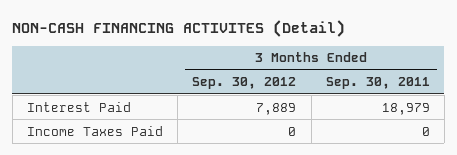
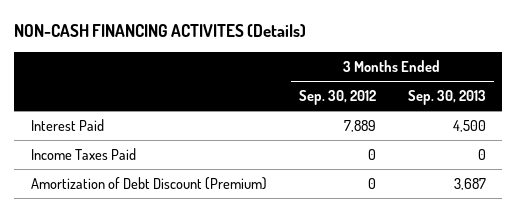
- NON-CASH FINANCING ACTIVITES (Detail)
+ NON-CASH FINANCING ACTIVITES (Details)
- | 3 Months Ended Sep. 30, 2012 | 3 Months Ended Sep. 30, 2011
+ | 3 Months Ended Sep. 30, 2012 | 3 Months Ended Sep. 30, 2013
+ Amortization of Debt Discount (Premium) | 0 | 3,687

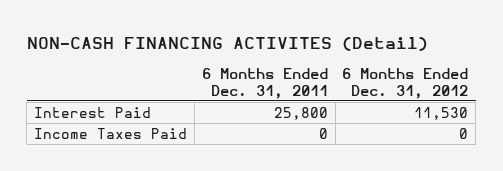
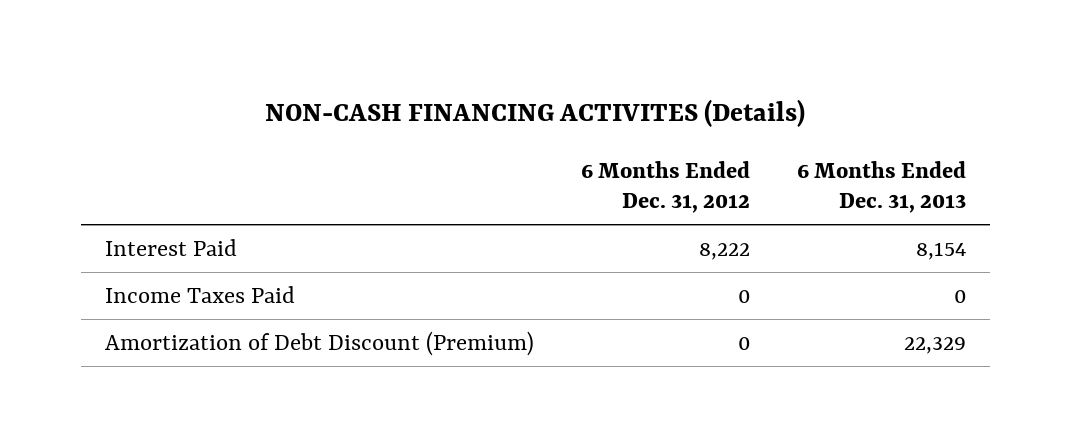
- NON-CASH FINANCING ACTIVITES (Detail)
+ NON-CASH FINANCING ACTIVITES (Details)
- | 6 Months Ended Dec. 31, 2011 | 6 Months Ended Dec. 31, 2012
+ | 6 Months Ended Dec. 31, 2012 | 6 Months Ended Dec. 31, 2013
- Interest Paid | 25,800 | 11,530
+ Interest Paid | 8,222 | 8,154
+ Amortization of Debt Discount (Premium) | 0 | 22,329

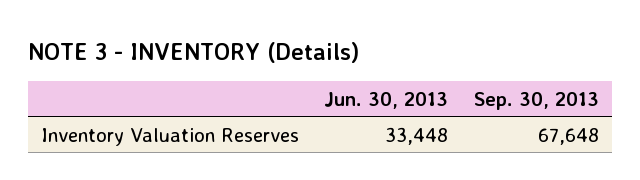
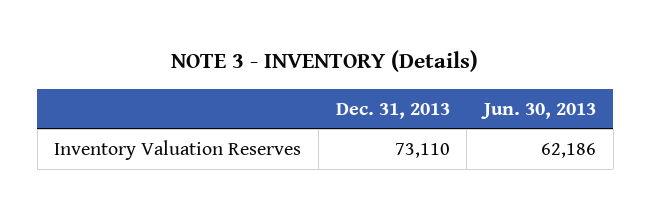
- | Jun. 30, 2013 | Sep. 30, 2013
+ | Dec. 31, 2013 | Jun. 30, 2013
- Inventory Valuation Reserves | 33,448 | 67,648
+ Inventory Valuation Reserves | 73,110 | 62,186

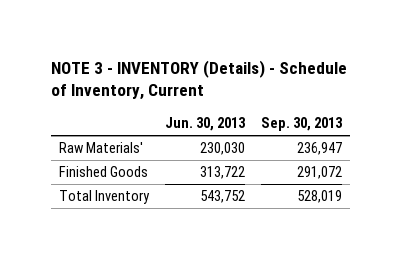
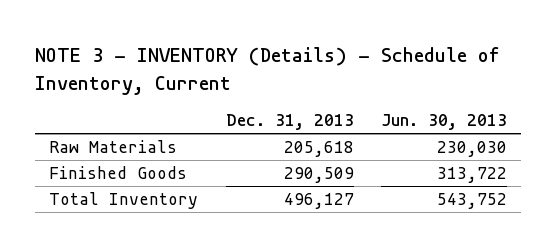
- | Jun. 30, 2013 | Sep. 30, 2013
+ | Dec. 31, 2013 | Jun. 30, 2013
- Raw Materials' | 230,030 | 236,947
+ Raw Materials | 205,618 | 230,030

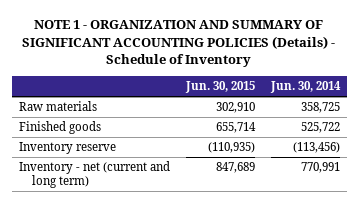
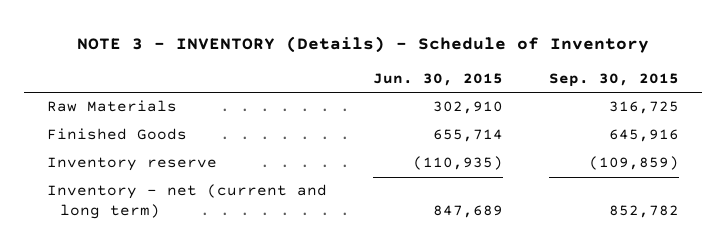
- NOTE 1 - ORGANIZATION AND SUMMARY OF SIGNIFICANT ACCOUNTING POLICIES (Details) - Schedule of Inventory
+ NOTE 3 - INVENTORY (Details) - Schedule of Inventory
- | Jun. 30, 2015 | Jun. 30, 2014
+ | Jun. 30, 2015 | Sep. 30, 2015
- Raw materials | 302,910 | 358,725
- Finished goods | 655,714 | 525,722
+ Raw Materials | 302,910 | 316,725
+ Finished Goods | 655,714 | 645,916

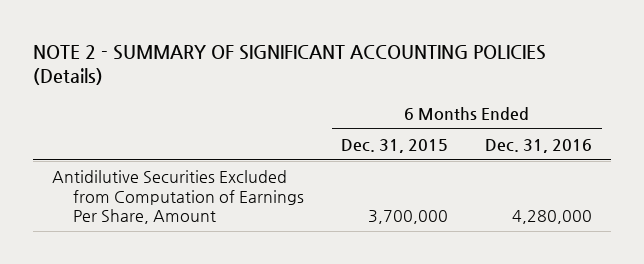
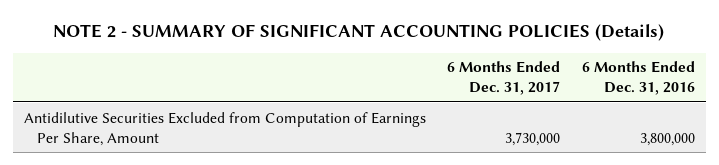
- | 6 Months Ended Dec. 31, 2015 | 6 Months Ended Dec. 31, 2016
+ | 6 Months Ended Dec. 31, 2017 | 6 Months Ended Dec. 31, 2016
- Antidilutive Securities Excluded from Computation of Earnings Per Share, Amount | 3,700,000 | 4,280,000
+ Antidilutive Securities Excluded from Computation of Earnings Per Share, Amount | 3,730,000 | 3,800,000

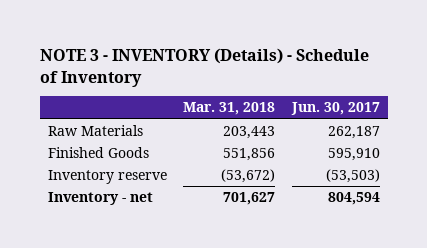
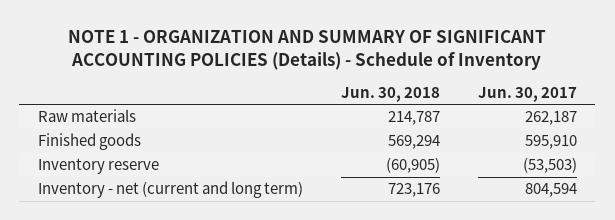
- NOTE 3 - INVENTORY (Details) - Schedule of Inventory
+ NOTE 1 - ORGANIZATION AND SUMMARY OF SIGNIFICANT ACCOUNTING POLICIES (Details) - Schedule of Inventory
- | Mar. 31, 2018 | Jun. 30, 2017
+ | Jun. 30, 2018 | Jun. 30, 2017
- Raw Materials | 203,443 | 262,187
- Finished Goods | 551,856 | 595,910
+ Raw materials | 214,787 | 262,187
+ Finished goods | 569,294 | 595,910
- Inventory - net | 701,627 | 804,594
+ Inventory - net (current and long term) | 723,176 | 804,594

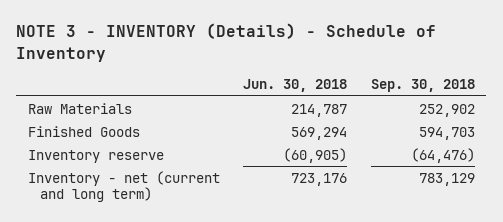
- NOTE 1 - ORGANIZATION AND SUMMARY OF SIGNIFICANT ACCOUNTING POLICIES (Details) - Schedule of Inventory
+ NOTE 3 - INVENTORY (Details) - Schedule of Inventory
- | Jun. 30, 2018 | Jun. 30, 2017
+ | Jun. 30, 2018 | Sep. 30, 2018
- Raw materials | 214,787 | 262,187
- Finished goods | 569,294 | 595,910
+ Raw Materials | 214,787 | 252,902
+ Finished Goods | 569,294 | 594,703

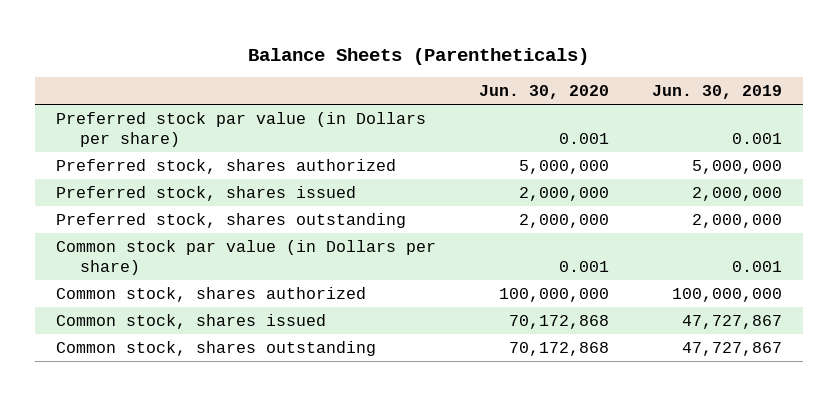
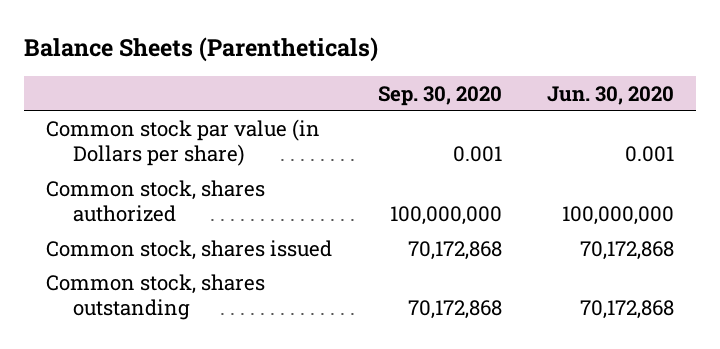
- | Jun. 30, 2020 | Jun. 30, 2019
+ | Sep. 30, 2020 | Jun. 30, 2020
- Preferred stock par value (in Dollars per share) | 0.001 | 0.001
- Preferred stock, shares authorized | 5,000,000 | 5,000,000
- Preferred stock, shares issued | 2,000,000 | 2,000,000
- Preferred stock, shares outstanding | 2,000,000 | 2,000,000

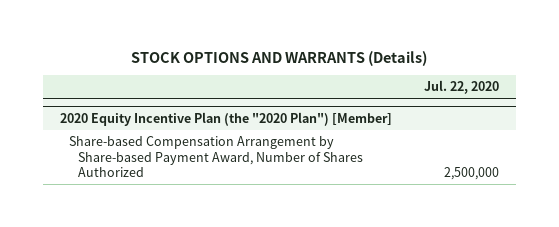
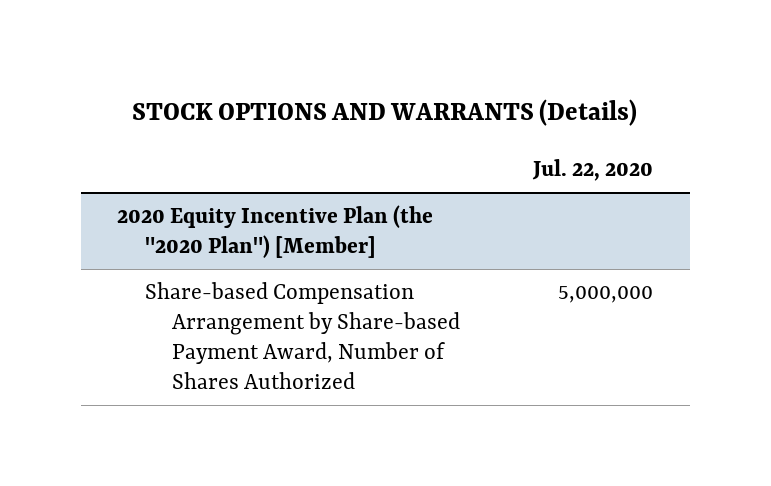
@ 2020 Equity Incentive Plan (the "2020 Plan") [Member]
- Share-based Compensation Arrangement by Share-based Payment Award, Number of Shares Authorized | 2,500,000
+ Share-based Compensation Arrangement by Share-based Payment Award, Number of Shares Authorized | 5,000,000

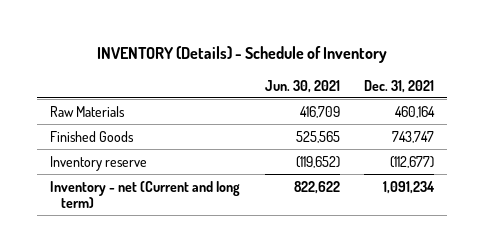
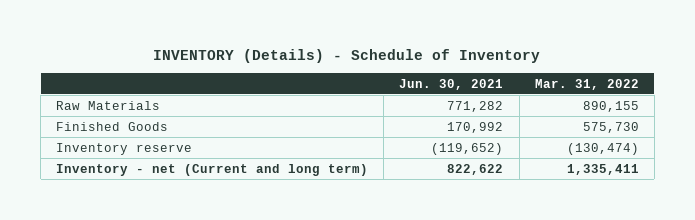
- | Jun. 30, 2021 | Dec. 31, 2021
+ | Jun. 30, 2021 | Mar. 31, 2022
- Raw Materials | 416,709 | 460,164
- Finished Goods | 525,565 | 743,747
+ Raw Materials | 771,282 | 890,155
+ Finished Goods | 170,992 | 575,730

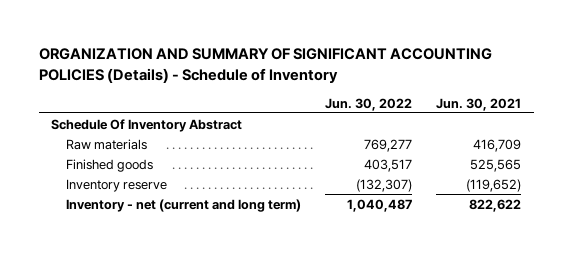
- INVENTORY (Details) - Schedule of Inventory
+ ORGANIZATION AND SUMMARY OF SIGNIFICANT ACCOUNTING POLICIES (Details) - Schedule of Inventory
- | Jun. 30, 2021 | Mar. 31, 2022
+ | Jun. 30, 2022 | Jun. 30, 2021
- Raw Materials | 771,282 | 890,155
- Finished Goods | 170,992 | 575,730
+ Schedule Of Inventory Abstract
+ Raw materials | 769,277 | 416,709
+ Finished goods | 403,517 | 525,565
- Inventory - net (Current and long term) | 822,622 | 1,335,411
+ Inventory - net (current and long term) | 1,040,487 | 822,622

